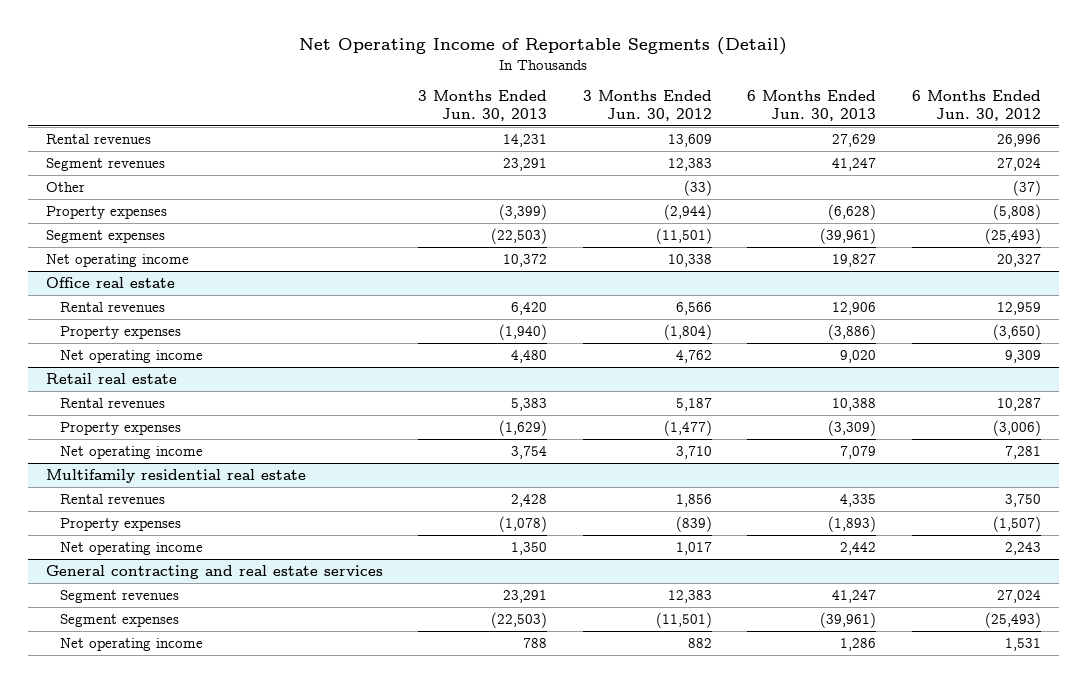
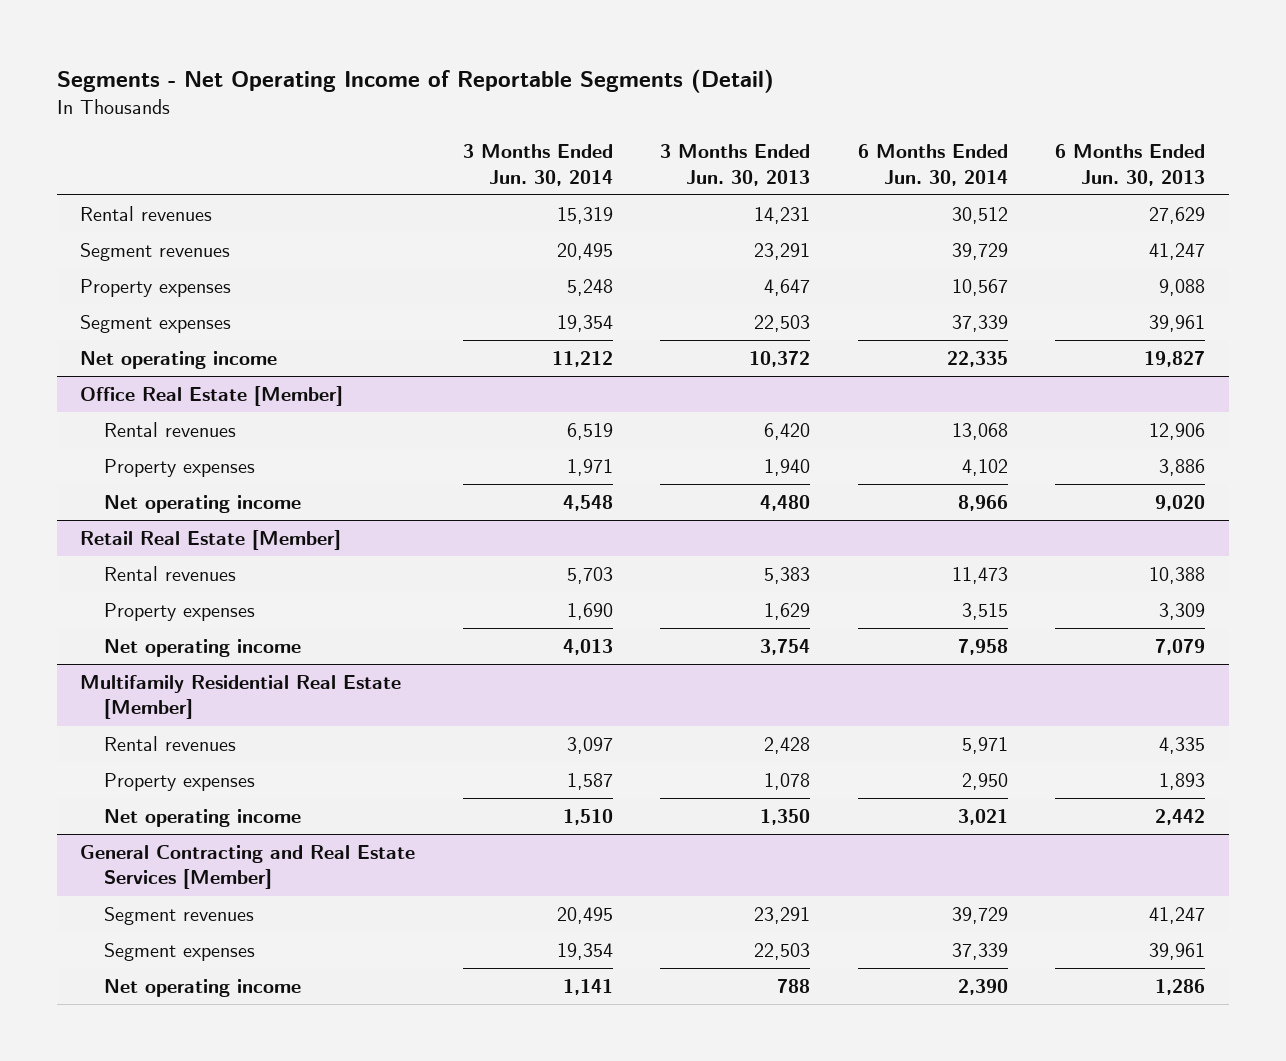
- Net Operating Income of Reportable Segments (Detail)
+ Segments - Net Operating Income of Reportable Segments (Detail)
- | 3 Months Ended Jun. 30, 2013 | 3 Months Ended Jun. 30, 2012 | 6 Months Ended Jun. 30, 2013 | 6 Months Ended Jun. 30, 2012
+ | 3 Months Ended Jun. 30, 2014 | 3 Months Ended Jun. 30, 2013 | 6 Months Ended Jun. 30, 2014 | 6 Months Ended Jun. 30, 2013
- Other | | (33) | | (37)
- Property expenses | (3,399) | (2,944) | (6,628) | (5,808)
- Segment expenses | (22,503) | (11,501) | (39,961) | (25,493)
+ Property expenses | 5,248 | 4,647 | 10,567 | 9,088
+ Segment expenses | 19,354 | 22,503 | 37,339 | 39,961
- Office real estate
+ Office Real Estate [Member]
- Property expenses | (1,940) | (1,804) | (3,886) | (3,650)
+ Property expenses | 1,971 | 1,940 | 4,102 | 3,886
- Retail real estate
+ Retail Real Estate [Member]
- Property expenses | (1,629) | (1,477) | (3,309) | (3,006)
+ Property expenses | 1,690 | 1,629 | 3,515 | 3,309
- Multifamily residential real estate
+ Multifamily Residential Real Estate [Member]
- Property expenses | (1,078) | (839) | (1,893) | (1,507)
+ Property expenses | 1,587 | 1,078 | 2,950 | 1,893
- General contracting and real estate services
+ General Contracting and Real Estate Services [Member]
- Segment expenses | (22,503) | (11,501) | (39,961) | (25,493)
+ Segment expenses | 19,354 | 22,503 | 37,339 | 39,961

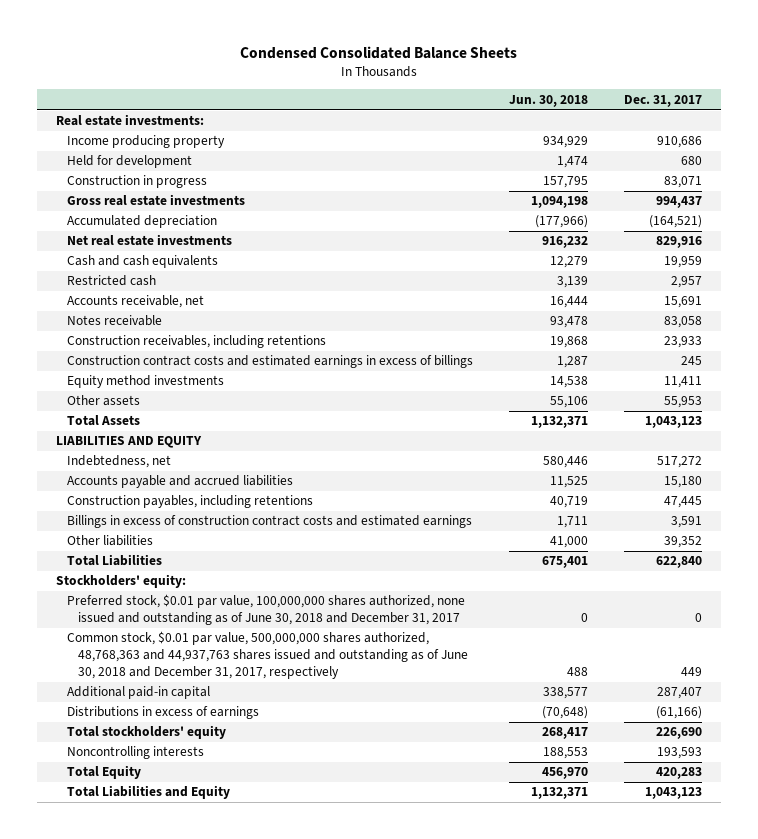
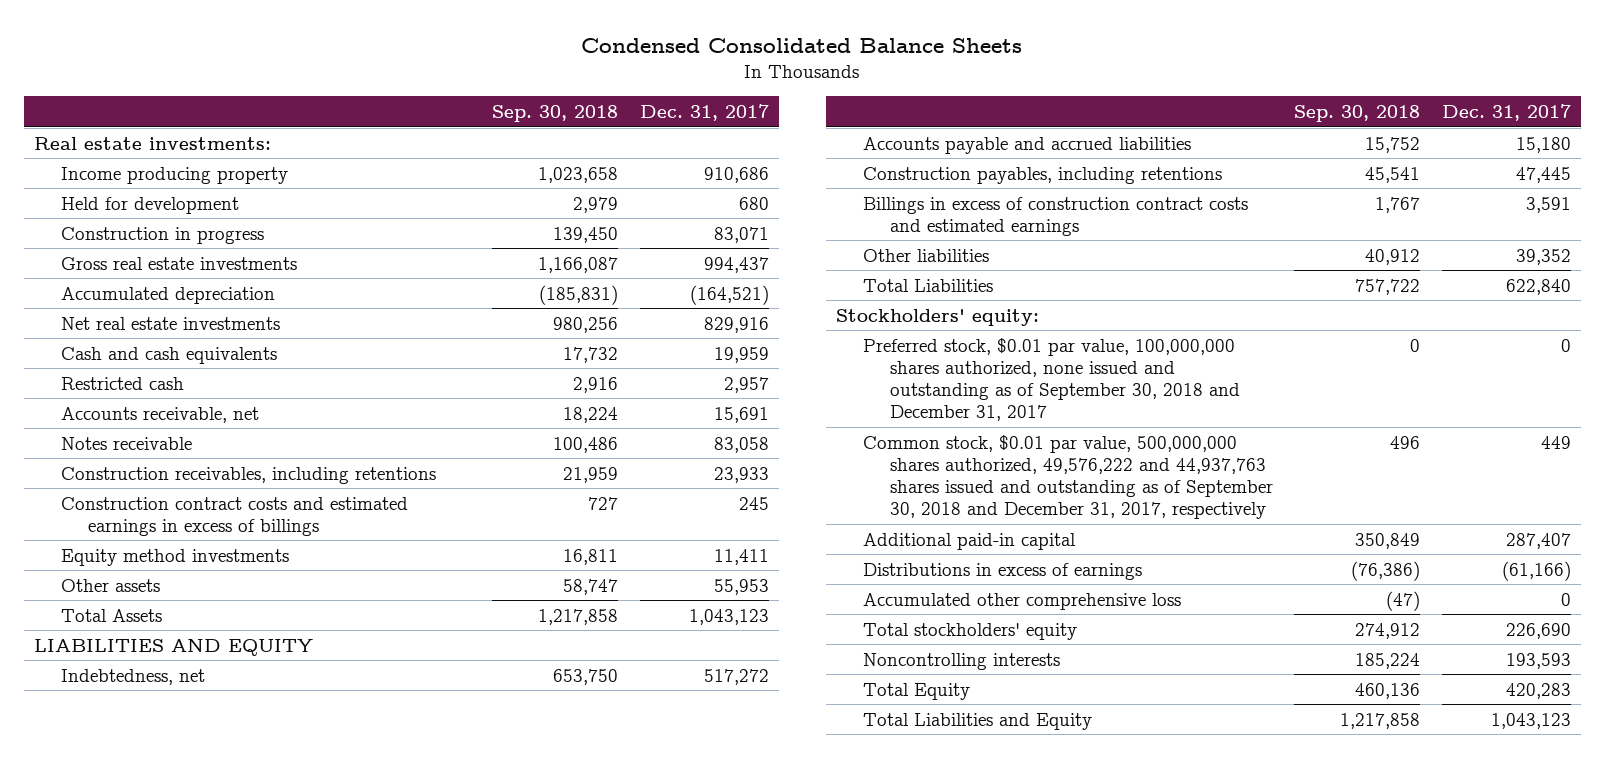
- | Jun. 30, 2018 | Dec. 31, 2017
+ | Sep. 30, 2018 | Dec. 31, 2017
- Preferred stock, $0.01 par value, 100,000,000 shares authorized, none issued and outstanding as of June 30, 2018 and December 31, 2017 | 0 | 0
- Common stock, $0.01 par value, 500,000,000 shares authorized, 48,768,363 and 44,937,763 shares issued and outstanding as of June 30, 2018 and December 31, 2017, respectively | 488 | 449
+ Preferred stock, $0.01 par value, 100,000,000 shares authorized, none issued and outstanding as of September 30, 2018 and December 31, 2017 | 0 | 0
+ Common stock, $0.01 par value, 500,000,000 shares authorized, 49,576,222 and 44,937,763 shares issued and outstanding as of September 30, 2018 and December 31, 2017, respectively | 496 | 449
+ Accumulated other comprehensive loss | (47) | 0

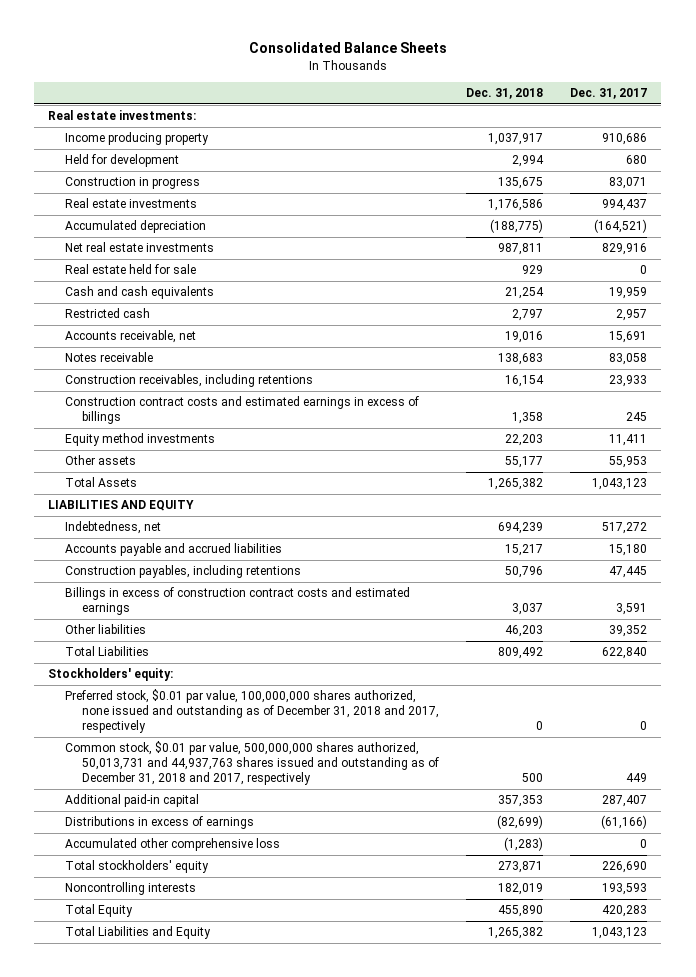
- Condensed Consolidated Balance Sheets
+ Consolidated Balance Sheets
- | Sep. 30, 2018 | Dec. 31, 2017
+ | Dec. 31, 2018 | Dec. 31, 2017
- Gross real estate investments | 1,166,087 | 994,437
+ Real estate investments | 1,176,586 | 994,437
+ Real estate held for sale | 929 | 0
- Preferred stock, $0.01 par value, 100,000,000 shares authorized, none issued and outstanding as of September 30, 2018 and December 31, 2017 | 0 | 0
- Common stock, $0.01 par value, 500,000,000 shares authorized, 49,576,222 and 44,937,763 shares issued and outstanding as of September 30, 2018 and December 31, 2017, respectively | 496 | 449
+ Preferred stock, $0.01 par value, 100,000,000 shares authorized, none issued and outstanding as of December 31, 2018 and 2017, respectively | 0 | 0
+ Common stock, $0.01 par value, 500,000,000 shares authorized, 50,013,731 and 44,937,763 shares issued and outstanding as of December 31, 2018 and 2017, respectively | 500 | 449

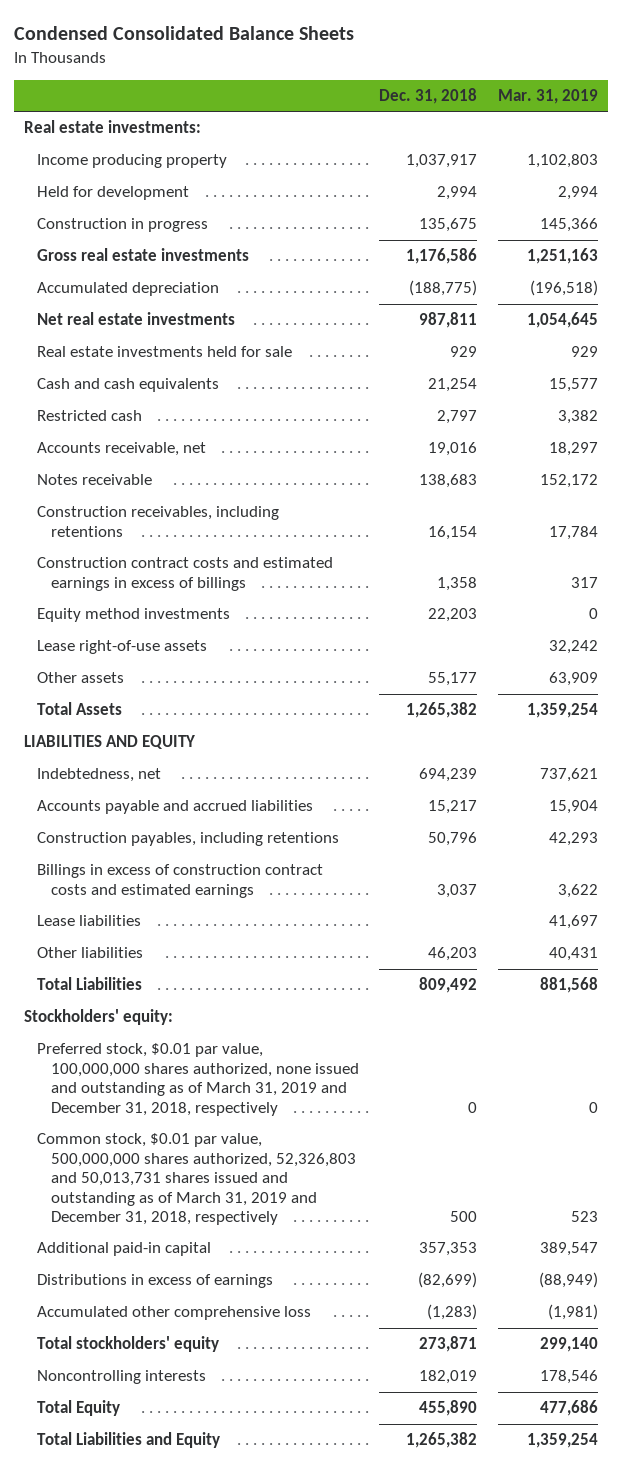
- Consolidated Balance Sheets
+ Condensed Consolidated Balance Sheets
- | Dec. 31, 2018 | Dec. 31, 2017
+ | Dec. 31, 2018 | Mar. 31, 2019
- Real estate investments | 1,176,586 | 994,437
+ Gross real estate investments | 1,176,586 | 1,251,163
- Real estate held for sale | 929 | 0
+ Real estate investments held for sale | 929 | 929
+ Lease right-of-use assets | | 32,242
+ Lease liabilities | | 41,697
- Preferred stock, $0.01 par value, 100,000,000 shares authorized, none issued and outstanding as of December 31, 2018 and 2017, respectively | 0 | 0
- Common stock, $0.01 par value, 500,000,000 shares authorized, 50,013,731 and 44,937,763 shares issued and outstanding as of December 31, 2018 and 2017, respectively | 500 | 449
+ Preferred stock, $0.01 par value, 100,000,000 shares authorized, none issued and outstanding as of March 31, 2019 and December 31, 2018, respectively | 0 | 0
+ Common stock, $0.01 par value, 500,000,000 shares authorized, 52,326,803 and 50,013,731 shares issued and outstanding as of March 31, 2019 and December 31, 2018, respectively | 500 | 523

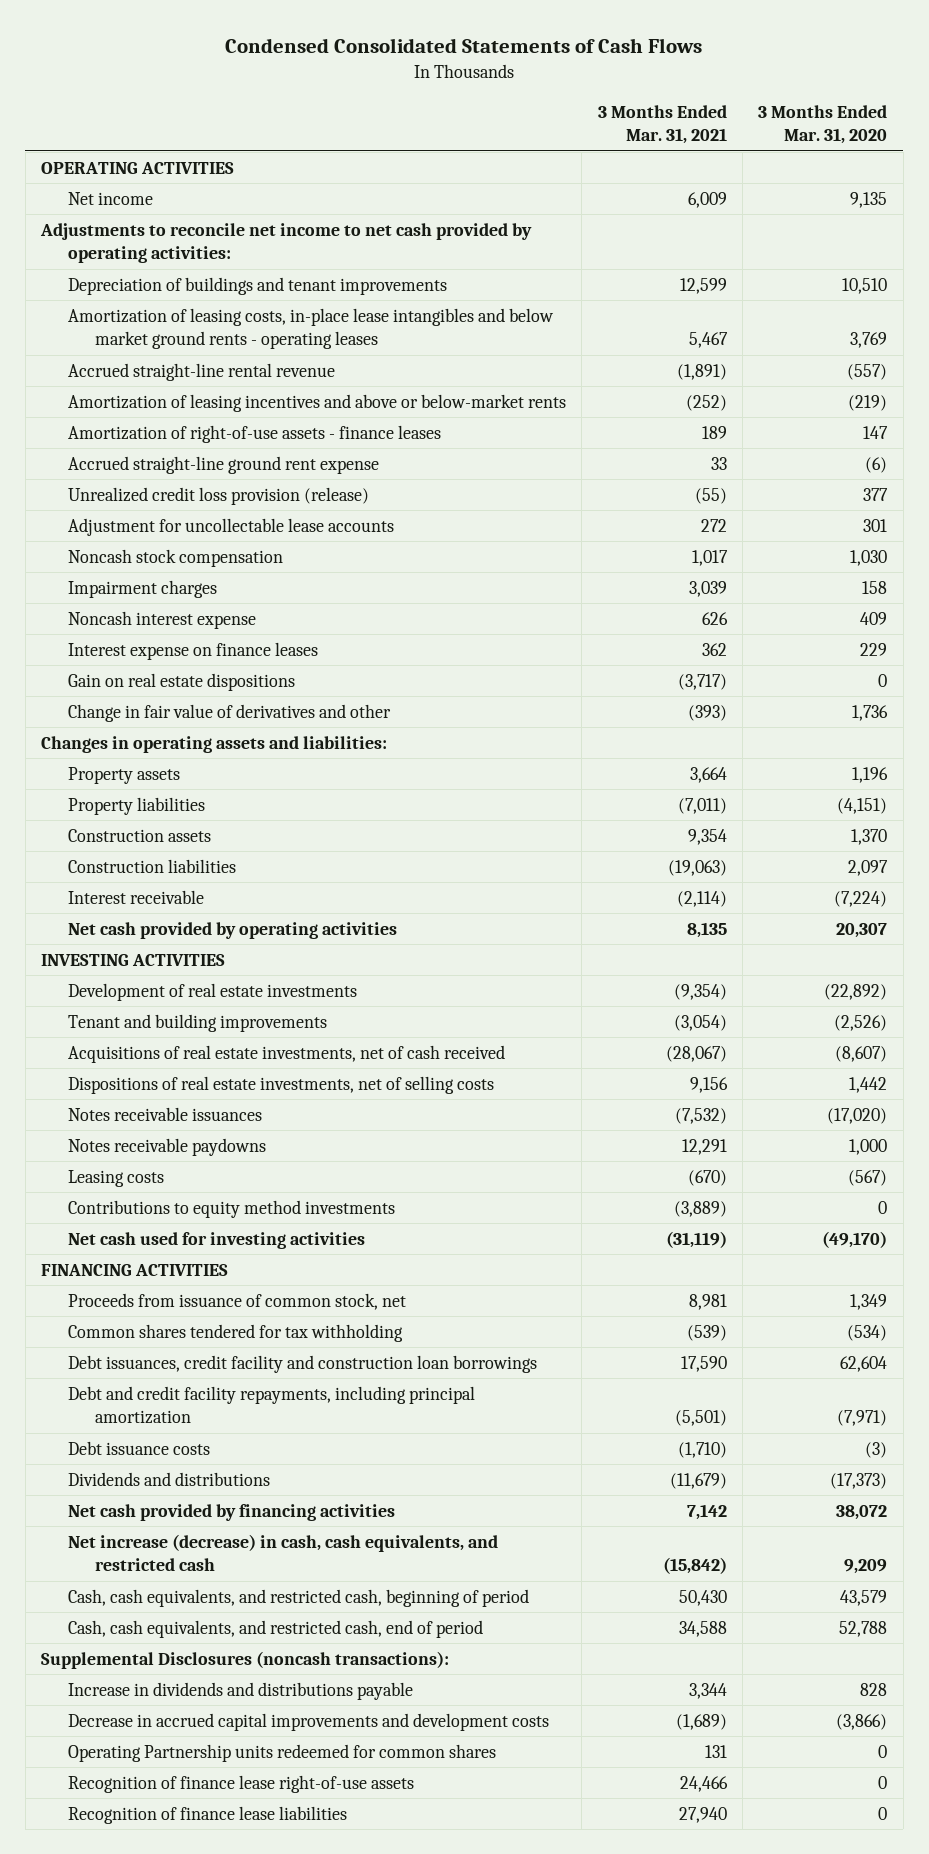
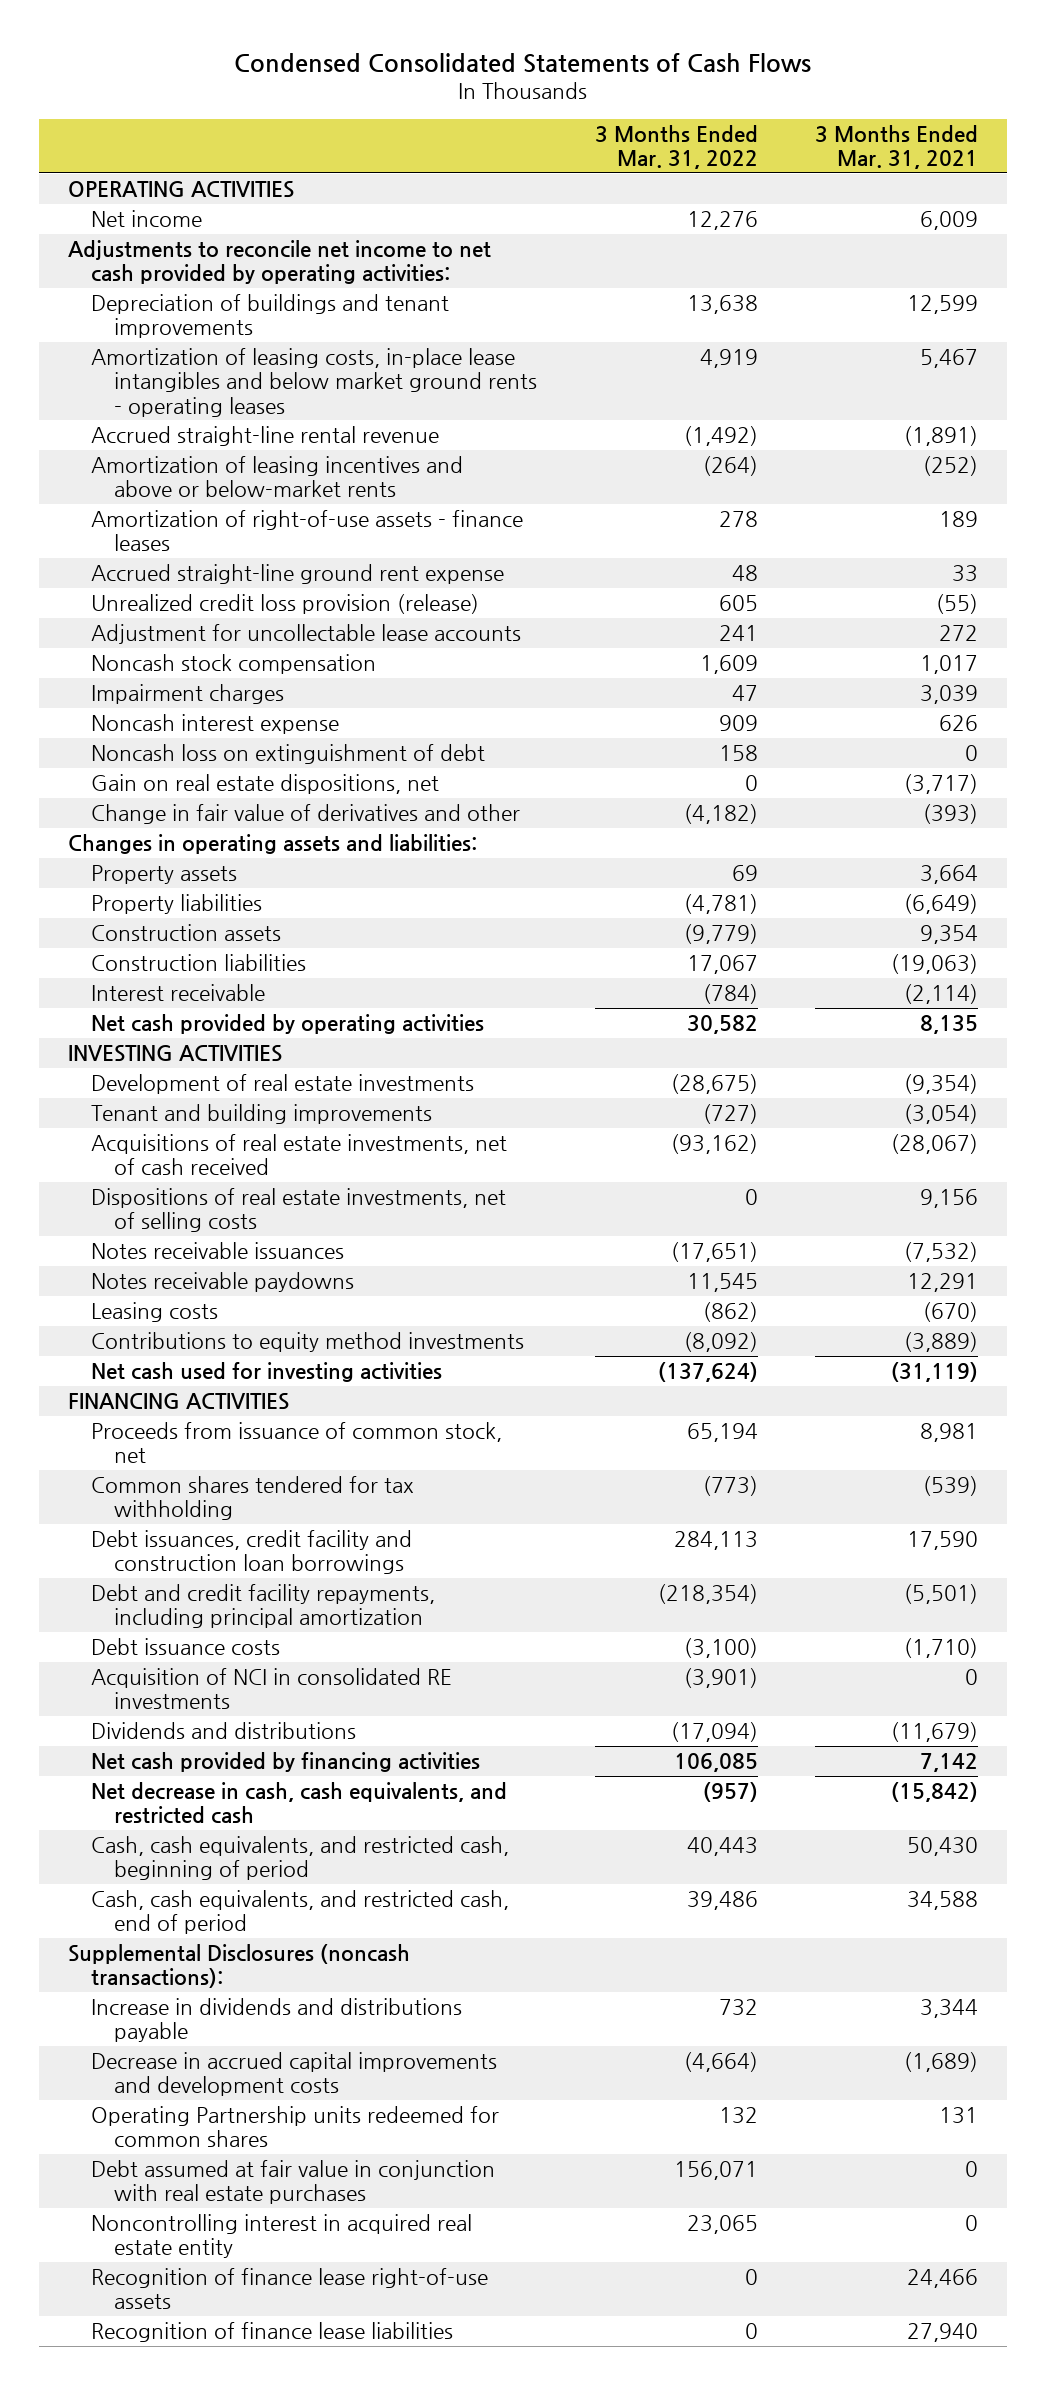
- | 3 Months Ended Mar. 31, 2021 | 3 Months Ended Mar. 31, 2020
+ | 3 Months Ended Mar. 31, 2022 | 3 Months Ended Mar. 31, 2021
- Interest expense on finance leases | 362 | 229
- Gain on real estate dispositions | (3,717) | 0
+ Noncash loss on extinguishment of debt | 158 | 0
+ Gain on real estate dispositions, net | 0 | (3,717)
- Property liabilities | (7,011) | (4,151)
+ Property liabilities | (4,781) | (6,649)
+ Acquisition of NCI in consolidated RE investments | (3,901) | 0
- Net increase (decrease) in cash, cash equivalents, and restricted cash | (15,842) | 9,209
+ Net decrease in cash, cash equivalents, and restricted cash | (957) | (15,842)
+ Debt assumed at fair value in conjunction with real estate purchases | 156,071 | 0
+ Noncontrolling interest in acquired real estate entity | 23,065 | 0

